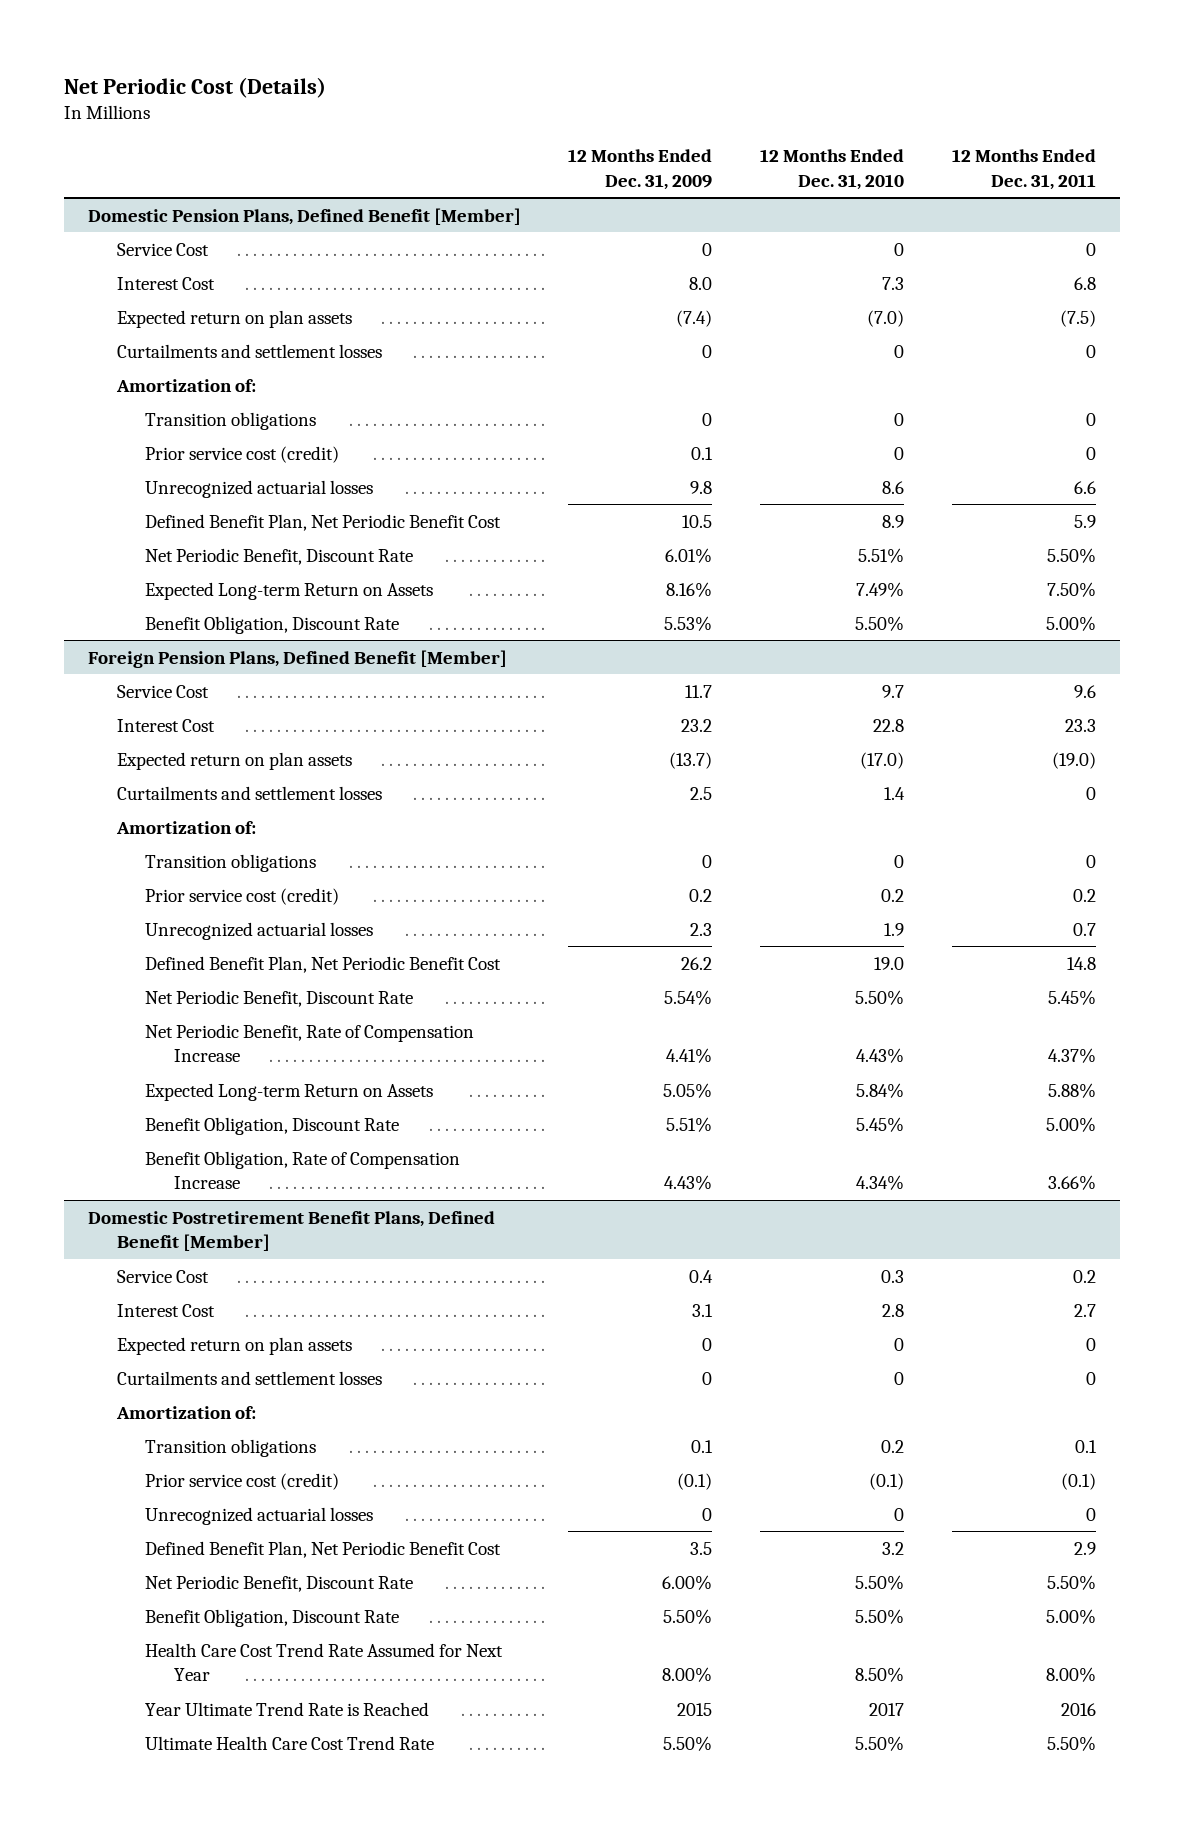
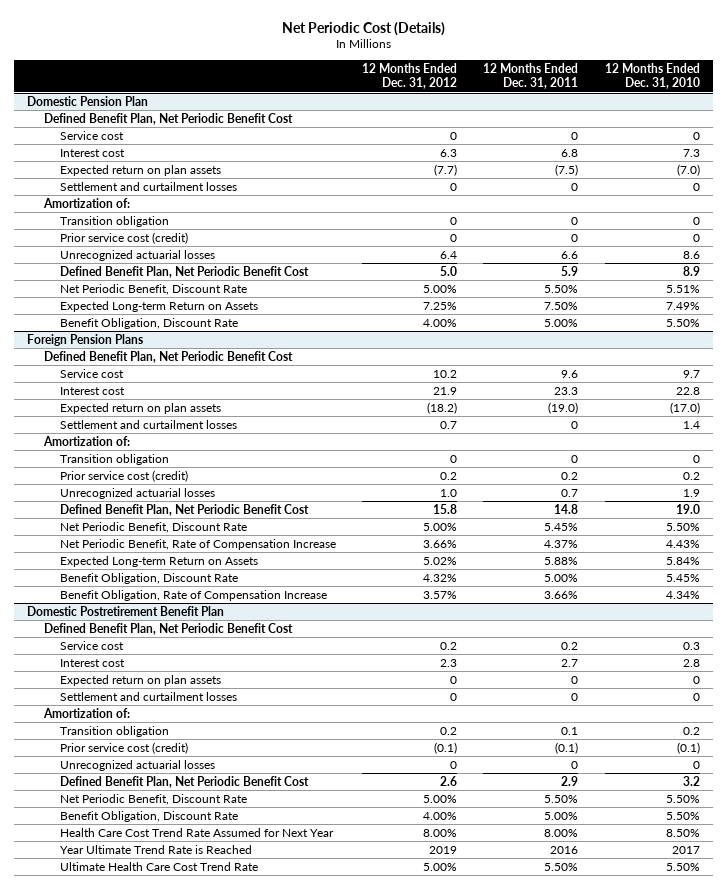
- | 12 Months Ended Dec. 31, 2009 | 12 Months Ended Dec. 31, 2010 | 12 Months Ended Dec. 31, 2011
+ | 12 Months Ended Dec. 31, 2012 | 12 Months Ended Dec. 31, 2011 | 12 Months Ended Dec. 31, 2010
- Domestic Pension Plans, Defined Benefit [Member]
- Service Cost | 0 | 0 | 0
- Interest Cost | 8.0 | 7.3 | 6.8
+ Domestic Pension Plan
+ Defined Benefit Plan, Net Periodic Benefit Cost
+ Service cost | 0 | 0 | 0
+ Interest cost | 6.3 | 6.8 | 7.3
- Curtailments and settlement losses | 0 | 0 | 0
+ Settlement and curtailment losses | 0 | 0 | 0
- Transition obligations | 0 | 0 | 0
+ Transition obligation | 0 | 0 | 0
- Foreign Pension Plans, Defined Benefit [Member]
- Service Cost | 11.7 | 9.7 | 9.6
- Interest Cost | 23.2 | 22.8 | 23.3
+ Foreign Pension Plans
+ Defined Benefit Plan, Net Periodic Benefit Cost
+ Service cost | 10.2 | 9.6 | 9.7
+ Interest cost | 21.9 | 23.3 | 22.8
- Curtailments and settlement losses | 2.5 | 1.4 | 0
+ Settlement and curtailment losses | 0.7 | 0 | 1.4
- Transition obligations | 0 | 0 | 0
+ Transition obligation | 0 | 0 | 0
- Domestic Postretirement Benefit Plans, Defined Benefit [Member]
- Service Cost | 0.4 | 0.3 | 0.2
- Interest Cost | 3.1 | 2.8 | 2.7
+ Domestic Postretirement Benefit Plan
+ Defined Benefit Plan, Net Periodic Benefit Cost
+ Service cost | 0.2 | 0.2 | 0.3
+ Interest cost | 2.3 | 2.7 | 2.8
- Curtailments and settlement losses | 0 | 0 | 0
+ Settlement and curtailment losses | 0 | 0 | 0
- Transition obligations | 0.1 | 0.2 | 0.1
+ Transition obligation | 0.2 | 0.1 | 0.2

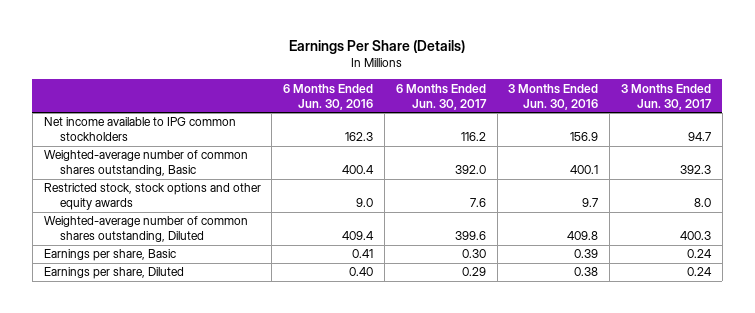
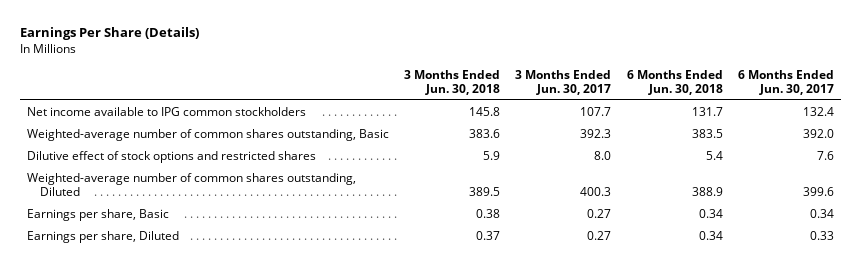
- | 6 Months Ended Jun. 30, 2016 | 6 Months Ended Jun. 30, 2017 | 3 Months Ended Jun. 30, 2016 | 3 Months Ended Jun. 30, 2017
+ | 3 Months Ended Jun. 30, 2018 | 3 Months Ended Jun. 30, 2017 | 6 Months Ended Jun. 30, 2018 | 6 Months Ended Jun. 30, 2017
- Net income available to IPG common stockholders | 162.3 | 116.2 | 156.9 | 94.7
+ Net income available to IPG common stockholders | 145.8 | 107.7 | 131.7 | 132.4
- Restricted stock, stock options and other equity awards | 9.0 | 7.6 | 9.7 | 8.0
+ Dilutive effect of stock options and restricted shares | 5.9 | 8.0 | 5.4 | 7.6
- Earnings per share, Basic | 0.41 | 0.30 | 0.39 | 0.24
- Earnings per share, Diluted | 0.40 | 0.29 | 0.38 | 0.24
+ Earnings per share, Basic | 0.38 | 0.27 | 0.34 | 0.34
+ Earnings per share, Diluted | 0.37 | 0.27 | 0.34 | 0.33

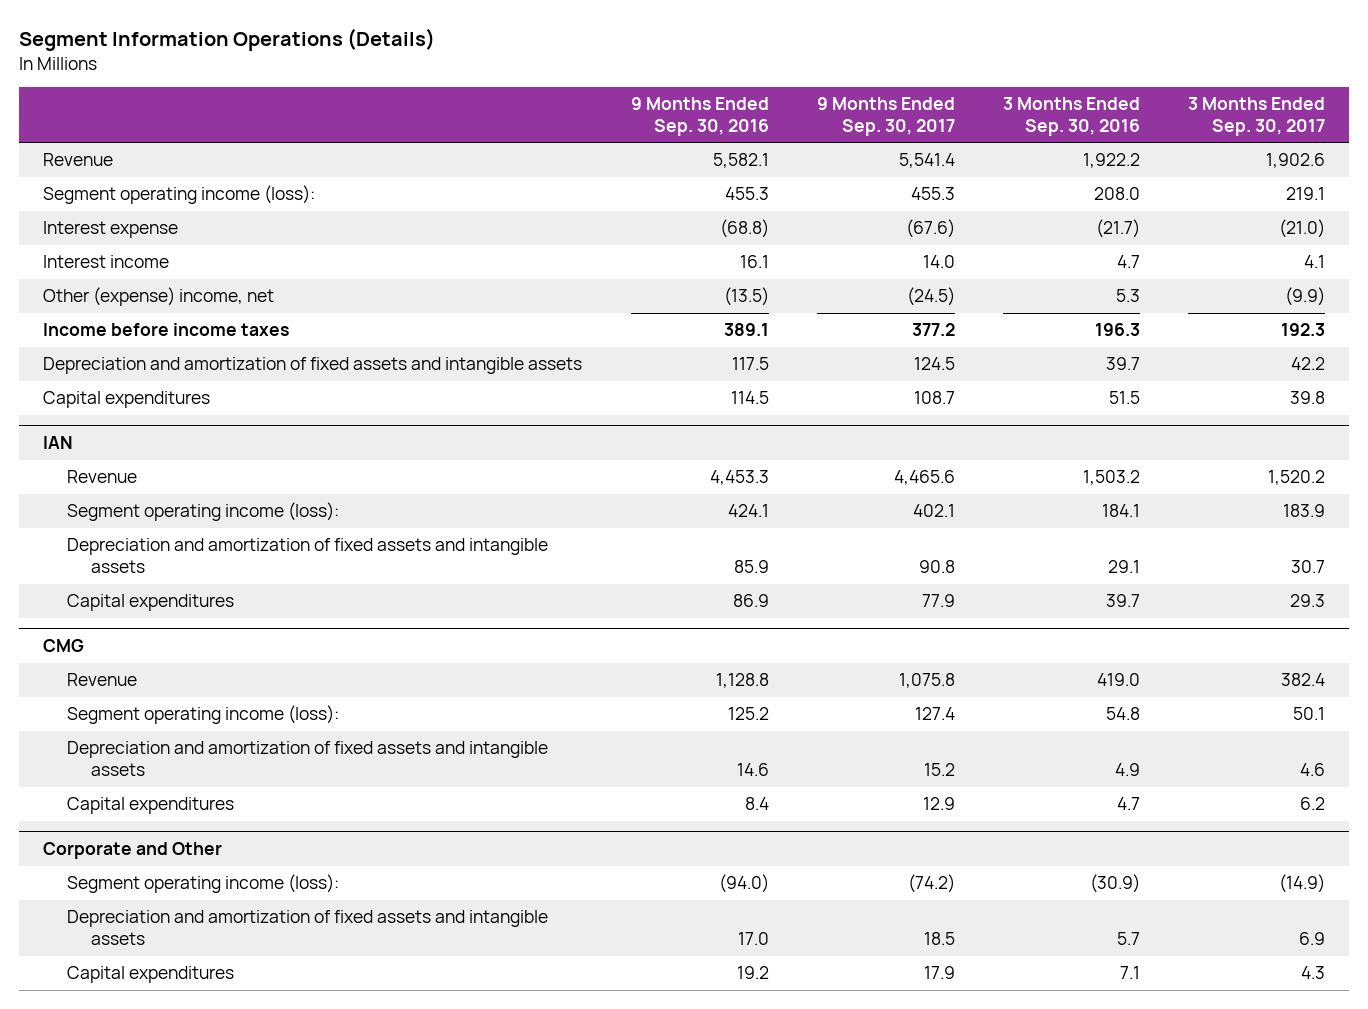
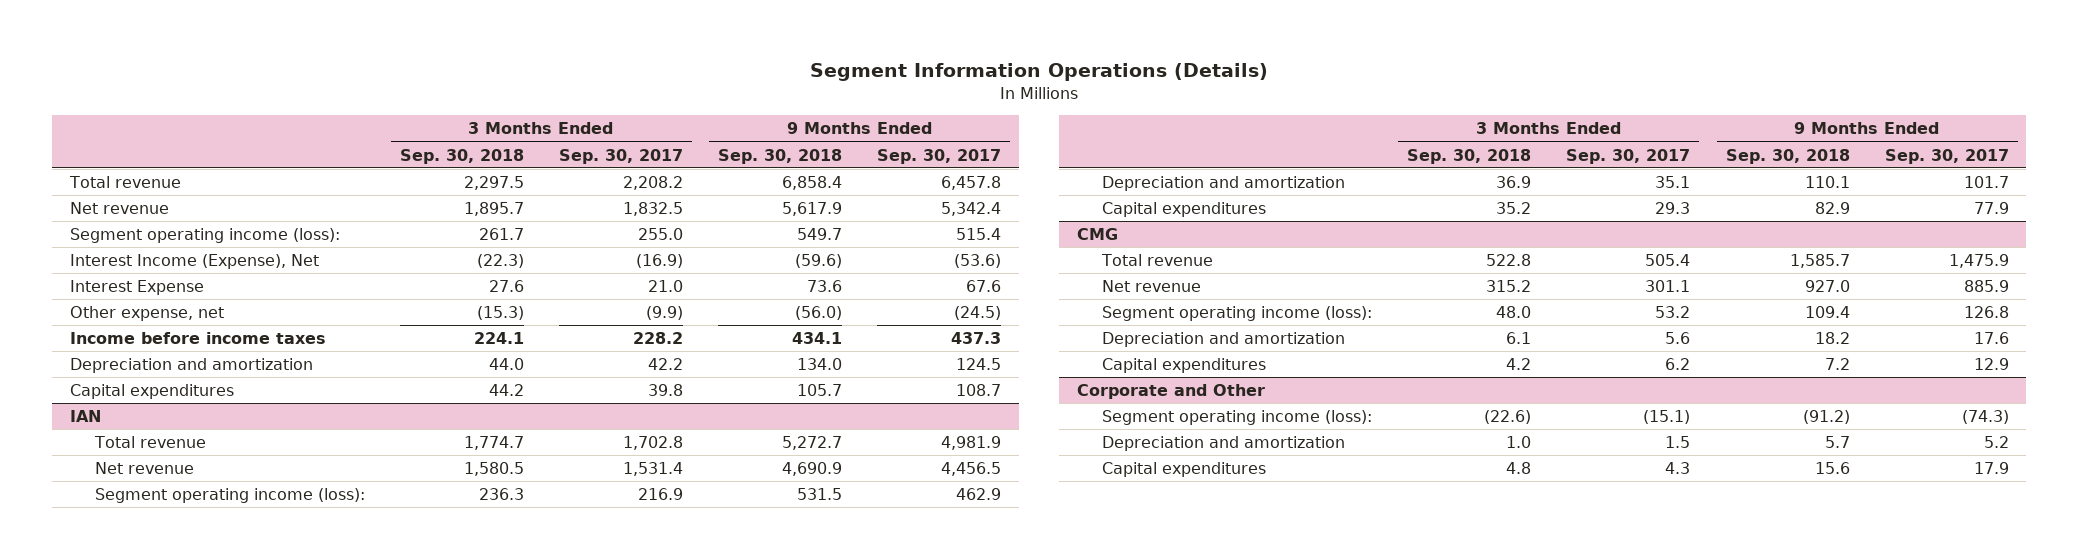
- | 9 Months Ended Sep. 30, 2016 | 9 Months Ended Sep. 30, 2017 | 3 Months Ended Sep. 30, 2016 | 3 Months Ended Sep. 30, 2017
+ | 3 Months Ended Sep. 30, 2018 | 3 Months Ended Sep. 30, 2017 | 9 Months Ended Sep. 30, 2018 | 9 Months Ended Sep. 30, 2017
- Revenue | 5,582.1 | 5,541.4 | 1,922.2 | 1,902.6
- Segment operating income (loss): | 455.3 | 455.3 | 208.0 | 219.1
- Interest expense | (68.8) | (67.6) | (21.7) | (21.0)
- Interest income | 16.1 | 14.0 | 4.7 | 4.1
- Other (expense) income, net | (13.5) | (24.5) | 5.3 | (9.9)
- Income before income taxes | 389.1 | 377.2 | 196.3 | 192.3
- Depreciation and amortization of fixed assets and intangible assets | 117.5 | 124.5 | 39.7 | 42.2
+ Total revenue | 2,297.5 | 2,208.2 | 6,858.4 | 6,457.8
+ Net revenue | 1,895.7 | 1,832.5 | 5,617.9 | 5,342.4
+ Segment operating income (loss): | 261.7 | 255.0 | 549.7 | 515.4
+ Interest Income (Expense), Net | (22.3) | (16.9) | (59.6) | (53.6)
+ Interest Expense | 27.6 | 21.0 | 73.6 | 67.6
+ Other expense, net | (15.3) | (9.9) | (56.0) | (24.5)
+ Income before income taxes | 224.1 | 228.2 | 434.1 | 437.3
+ Depreciation and amortization | 44.0 | 42.2 | 134.0 | 124.5
@ IAN
- Revenue | 4,453.3 | 4,465.6 | 1,503.2 | 1,520.2
- Segment operating income (loss): | 424.1 | 402.1 | 184.1 | 183.9
- Depreciation and amortization of fixed assets and intangible assets | 85.9 | 90.8 | 29.1 | 30.7
+ Total revenue | 1,774.7 | 1,702.8 | 5,272.7 | 4,981.9
+ Net revenue | 1,580.5 | 1,531.4 | 4,690.9 | 4,456.5
+ Segment operating income (loss): | 236.3 | 216.9 | 531.5 | 462.9
+ Depreciation and amortization | 36.9 | 35.1 | 110.1 | 101.7
@ CMG
- Revenue | 1,128.8 | 1,075.8 | 419.0 | 382.4
- Segment operating income (loss): | 125.2 | 127.4 | 54.8 | 50.1
- Depreciation and amortization of fixed assets and intangible assets | 14.6 | 15.2 | 4.9 | 4.6
+ Total revenue | 522.8 | 505.4 | 1,585.7 | 1,475.9
+ Net revenue | 315.2 | 301.1 | 927.0 | 885.9
+ Segment operating income (loss): | 48.0 | 53.2 | 109.4 | 126.8
+ Depreciation and amortization | 6.1 | 5.6 | 18.2 | 17.6
@ Corporate and Other
- Segment operating income (loss): | (94.0) | (74.2) | (30.9) | (14.9)
- Depreciation and amortization of fixed assets and intangible assets | 17.0 | 18.5 | 5.7 | 6.9
+ Segment operating income (loss): | (22.6) | (15.1) | (91.2) | (74.3)
+ Depreciation and amortization | 1.0 | 1.5 | 5.7 | 5.2

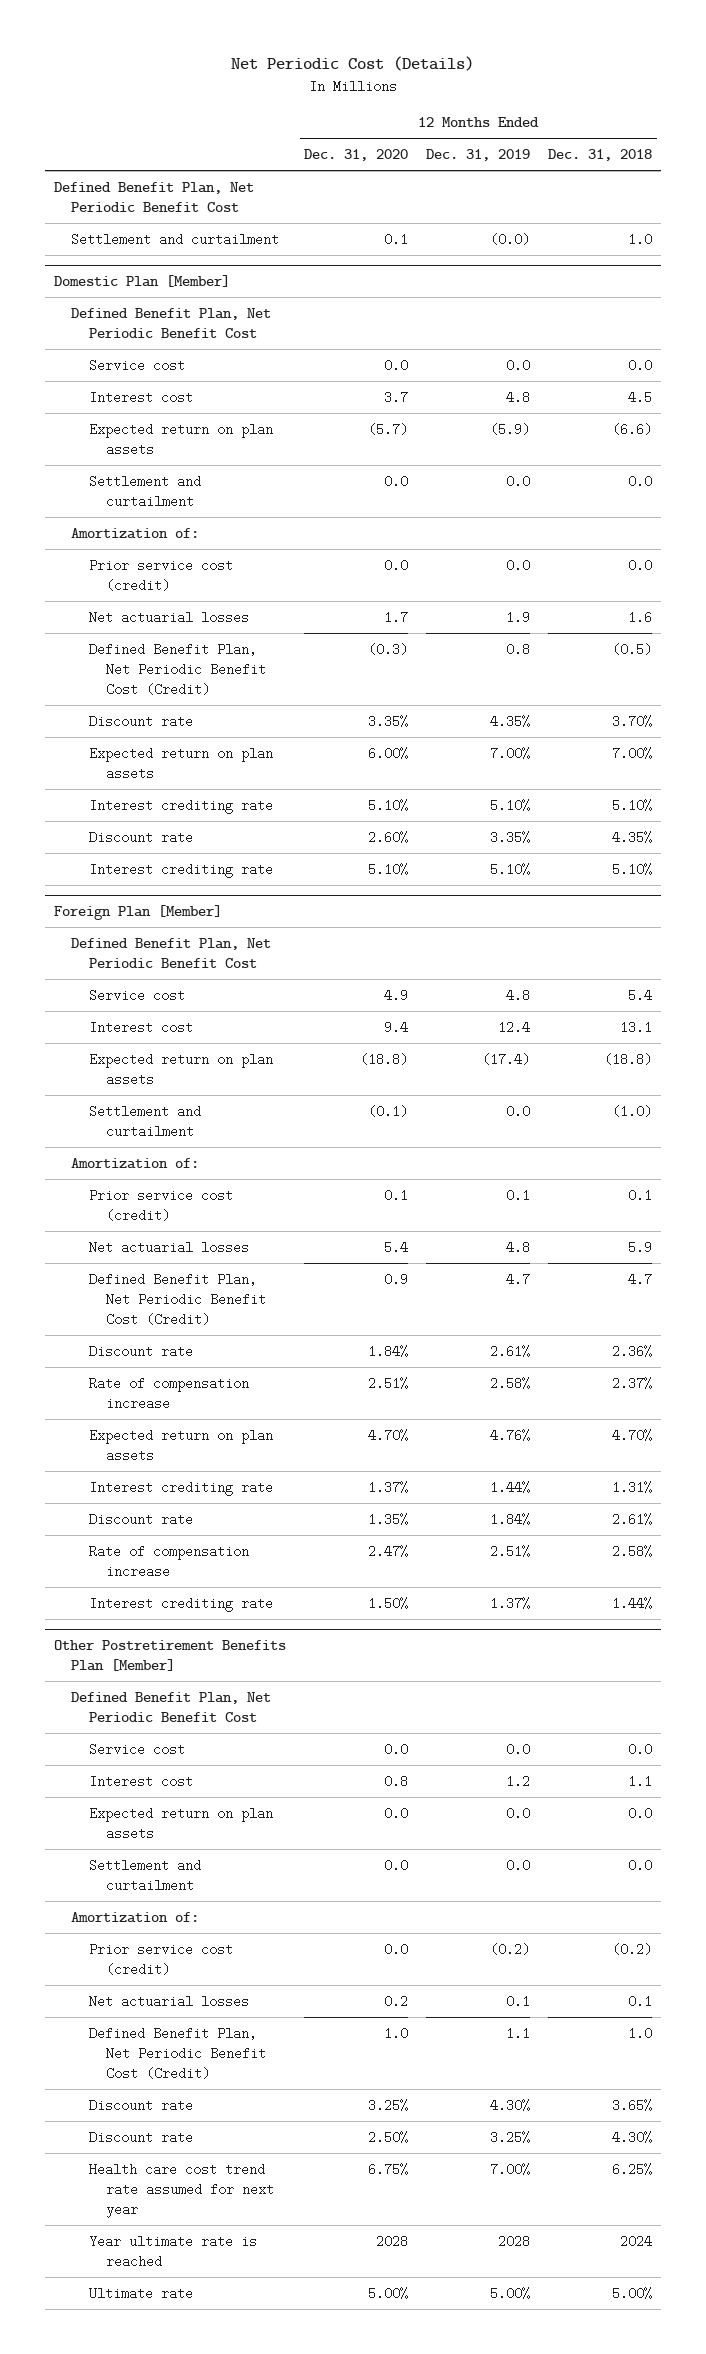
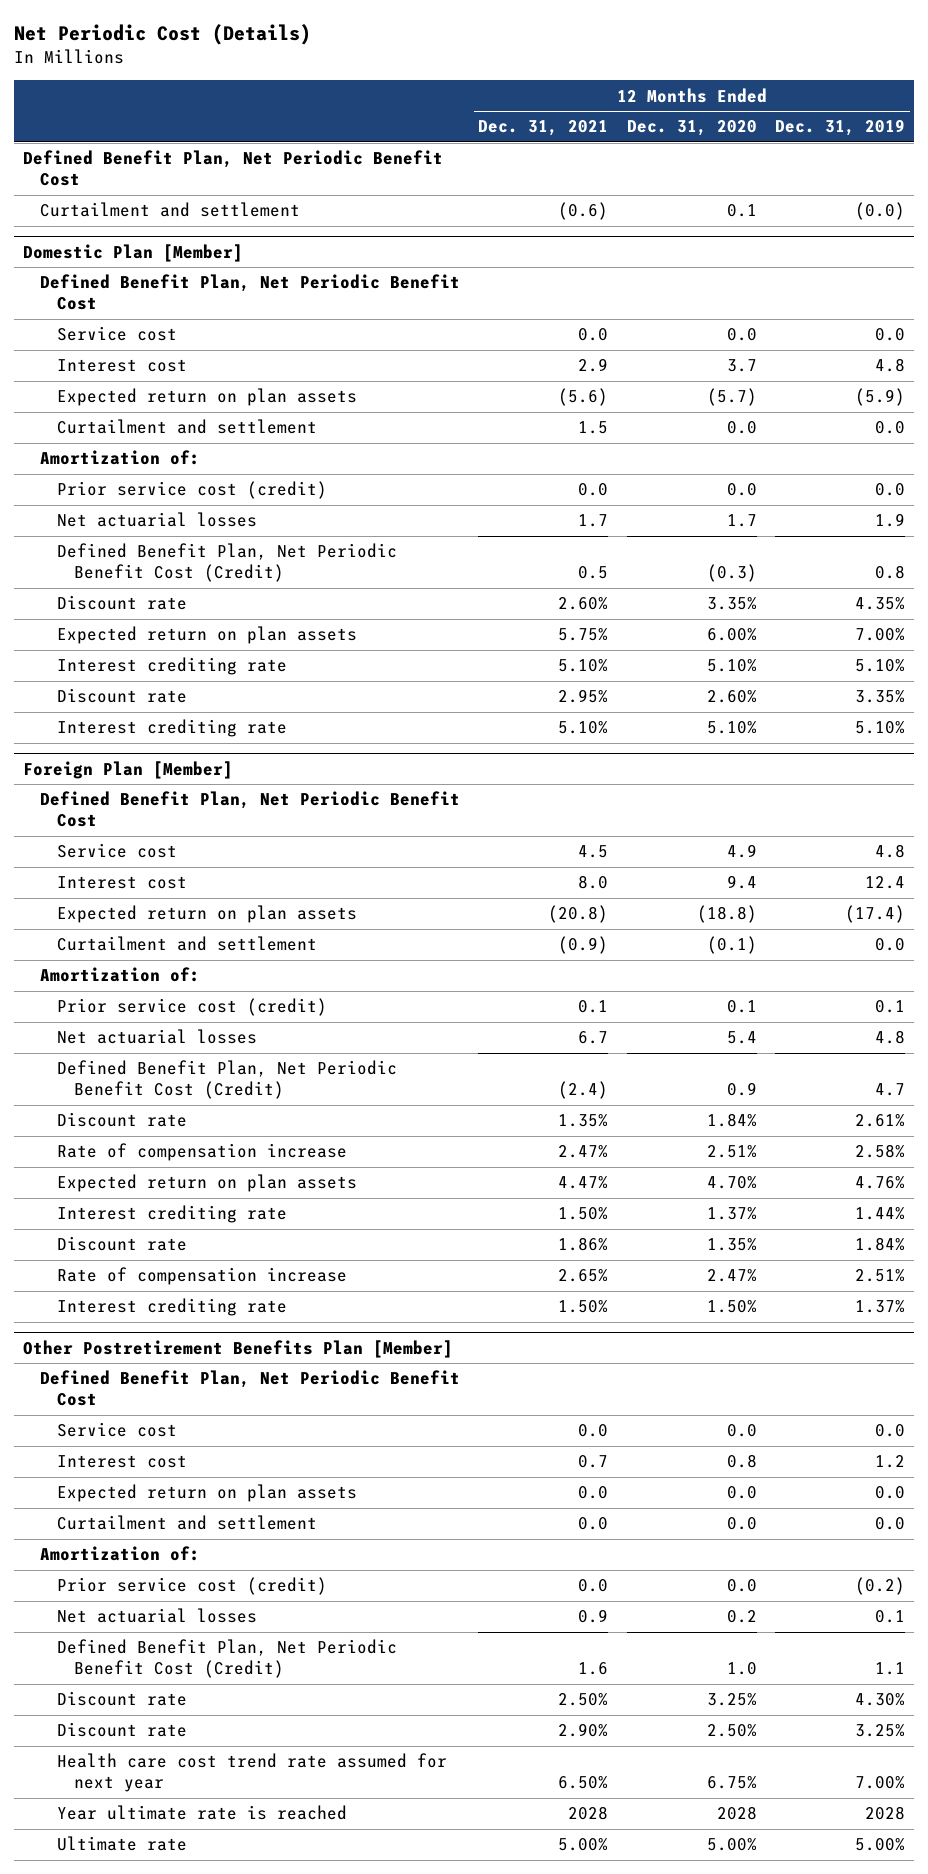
- | 12 Months Ended Dec. 31, 2020 | 12 Months Ended Dec. 31, 2019 | 12 Months Ended Dec. 31, 2018
+ | 12 Months Ended Dec. 31, 2021 | 12 Months Ended Dec. 31, 2020 | 12 Months Ended Dec. 31, 2019
- Settlement and curtailment | 0.1 | (0.0) | 1.0
+ Curtailment and settlement | (0.6) | 0.1 | (0.0)
@ Domestic Plan [Member]
- Settlement and curtailment | 0.0 | 0.0 | 0.0
+ Curtailment and settlement | 1.5 | 0.0 | 0.0
@ Foreign Plan [Member]
- Settlement and curtailment | (0.1) | 0.0 | (1.0)
+ Curtailment and settlement | (0.9) | (0.1) | 0.0
@ Other Postretirement Benefits Plan [Member]
- Settlement and curtailment | 0.0 | 0.0 | 0.0
+ Curtailment and settlement | 0.0 | 0.0 | 0.0

